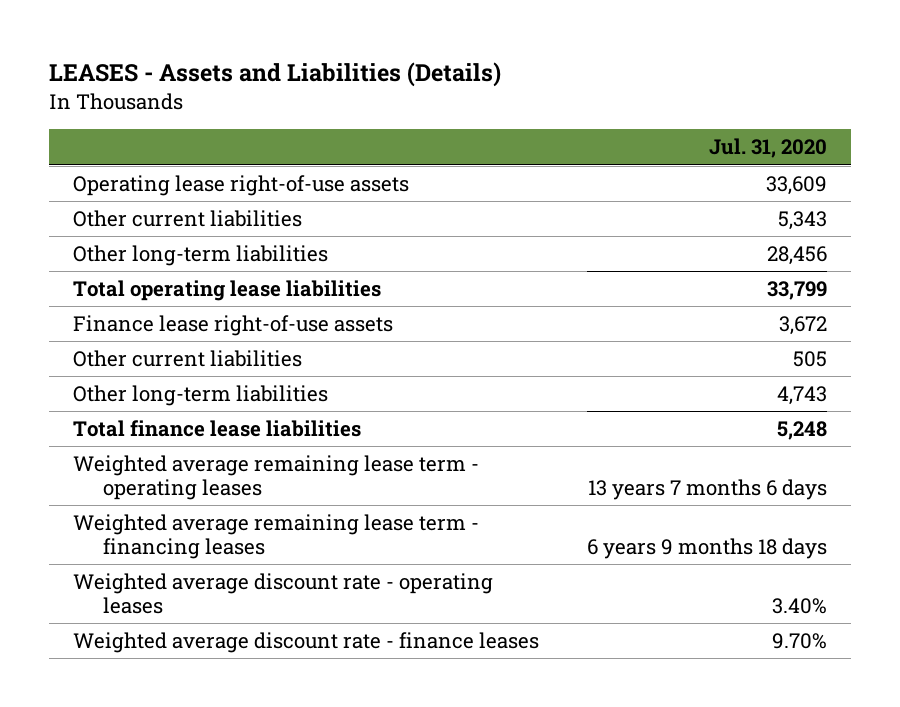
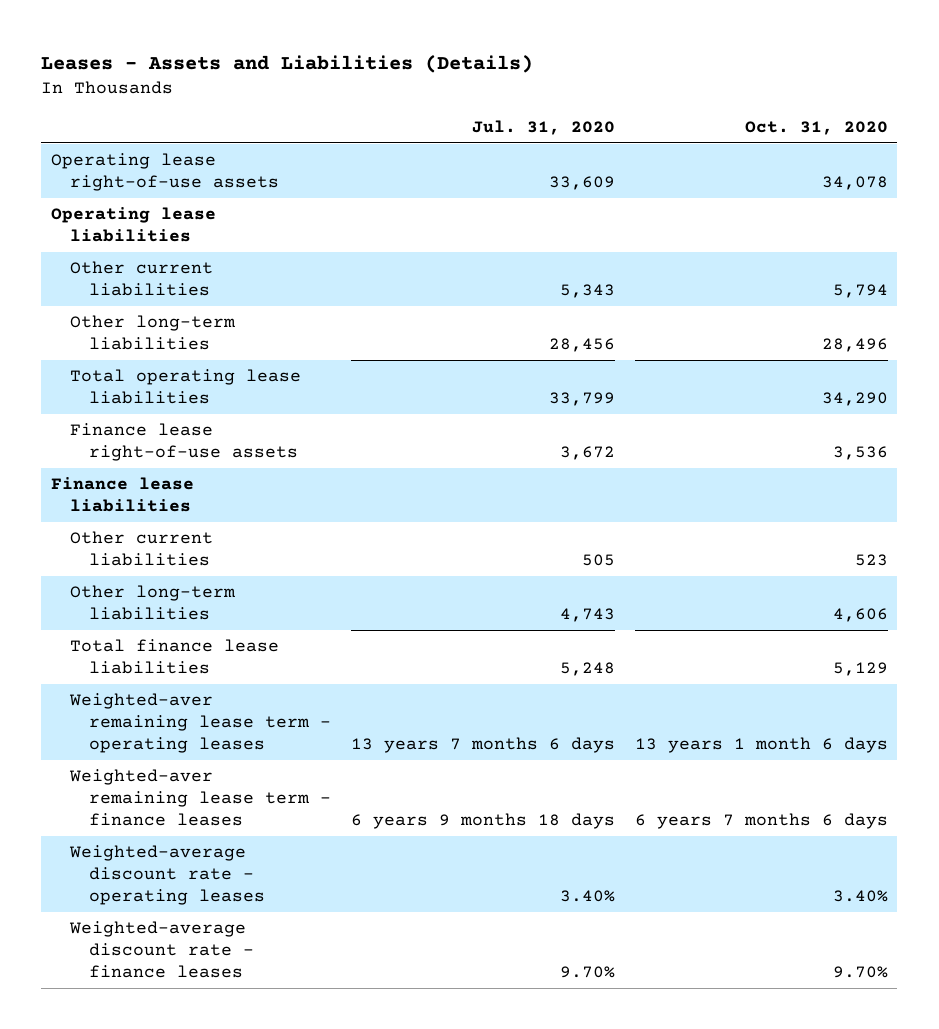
- LEASES - Assets and Liabilities (Details)
+ Leases - Assets and Liabilities (Details)
- | Jul. 31, 2020
+ | Jul. 31, 2020 | Oct. 31, 2020
+ Operating lease liabilities
+ Finance lease liabilities
- Weighted average remaining lease term - operating leases | 13 years 7 months 6 days
- Weighted average remaining lease term - financing leases | 6 years 9 months 18 days
- Weighted average discount rate - operating leases | 3.40%
- Weighted average discount rate - finance leases | 9.70%
+ Weighted-aver remaining lease term - operating leases | 13 years 7 months 6 days | 13 years 1 month 6 days
+ Weighted-aver remaining lease term - finance leases | 6 years 9 months 18 days | 6 years 7 months 6 days
+ Weighted-average discount rate - operating leases | 3.40% | 3.40%
+ Weighted-average discount rate - finance leases | 9.70% | 9.70%

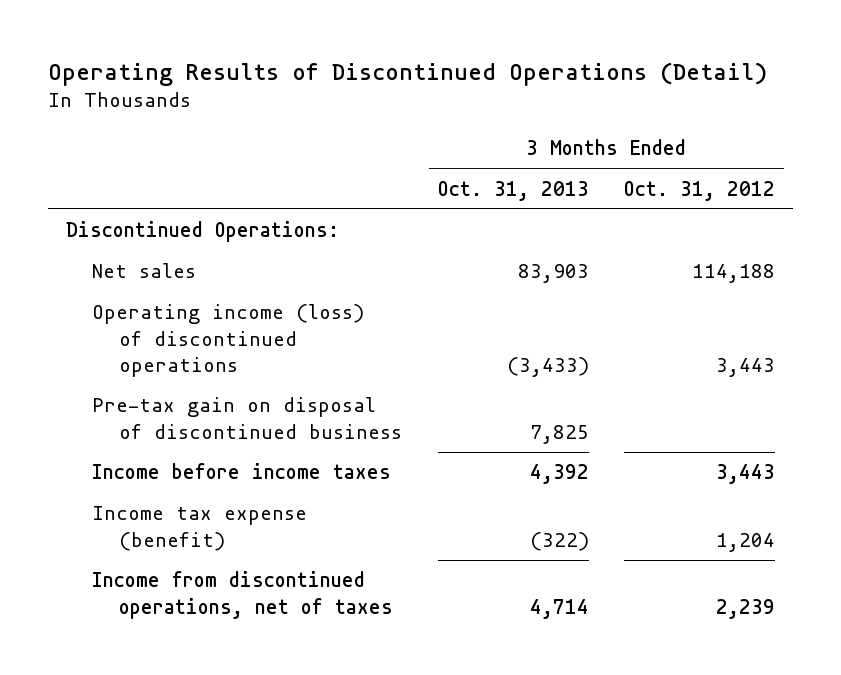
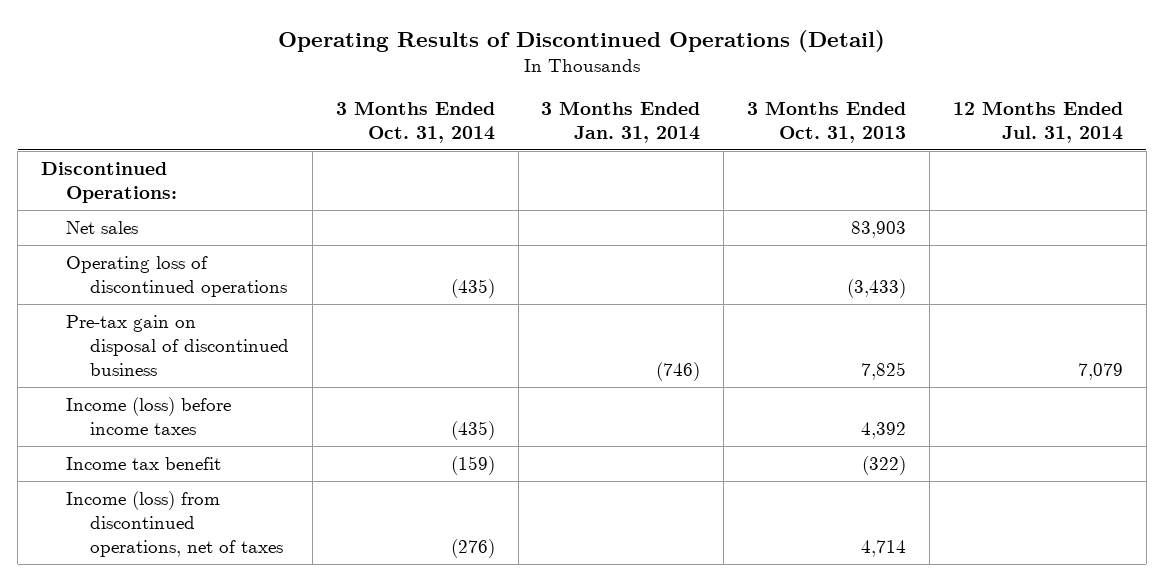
- | 3 Months Ended Oct. 31, 2013 | 3 Months Ended Oct. 31, 2012
+ | 3 Months Ended Oct. 31, 2014 | 3 Months Ended Jan. 31, 2014 | 3 Months Ended Oct. 31, 2013 | 12 Months Ended Jul. 31, 2014
- Operating income (loss) of discontinued operations | (3,433) | 3,443
+ Operating loss of discontinued operations | (435) | | (3,433) |
- Income before income taxes | 4,392 | 3,443
- Income tax expense (benefit) | (322) | 1,204
- Income from discontinued operations, net of taxes | 4,714 | 2,239
+ Income (loss) before income taxes | (435) | | 4,392 |
+ Income tax benefit | (159) | | (322) |
+ Income (loss) from discontinued operations, net of taxes | (276) | | 4,714 |

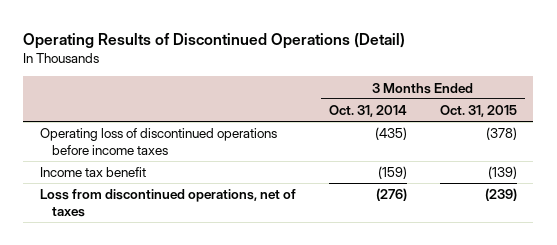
- | 3 Months Ended Oct. 31, 2014 | 3 Months Ended Jan. 31, 2014 | 3 Months Ended Oct. 31, 2013 | 12 Months Ended Jul. 31, 2014
+ | 3 Months Ended Oct. 31, 2014 | 3 Months Ended Oct. 31, 2015
- Discontinued Operations:
- Net sales | | | 83,903 |
- Operating loss of discontinued operations | (435) | | (3,433) |
- Pre-tax gain on disposal of discontinued business | | (746) | 7,825 | 7,079
- Income (loss) before income taxes | (435) | | 4,392 |
+ Operating loss of discontinued operations before income taxes | (435) | (378)
- Income (loss) from discontinued operations, net of taxes | (276) | | 4,714 |
+ Loss from discontinued operations, net of taxes | (276) | (239)

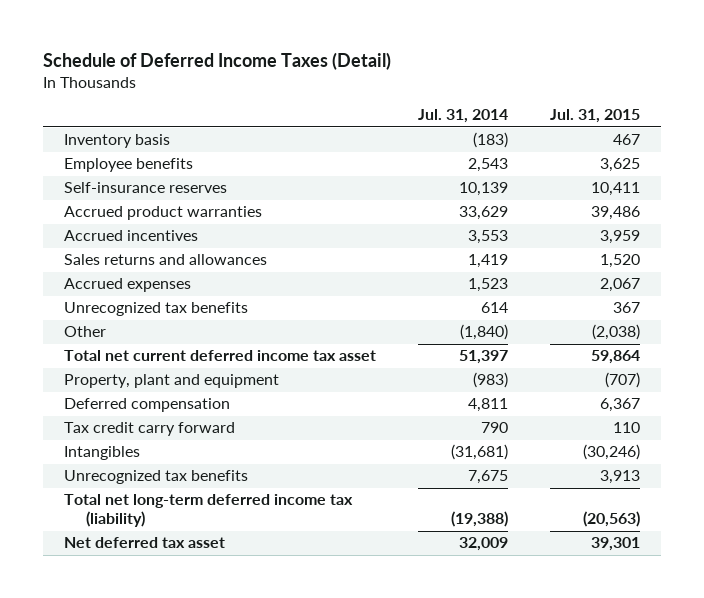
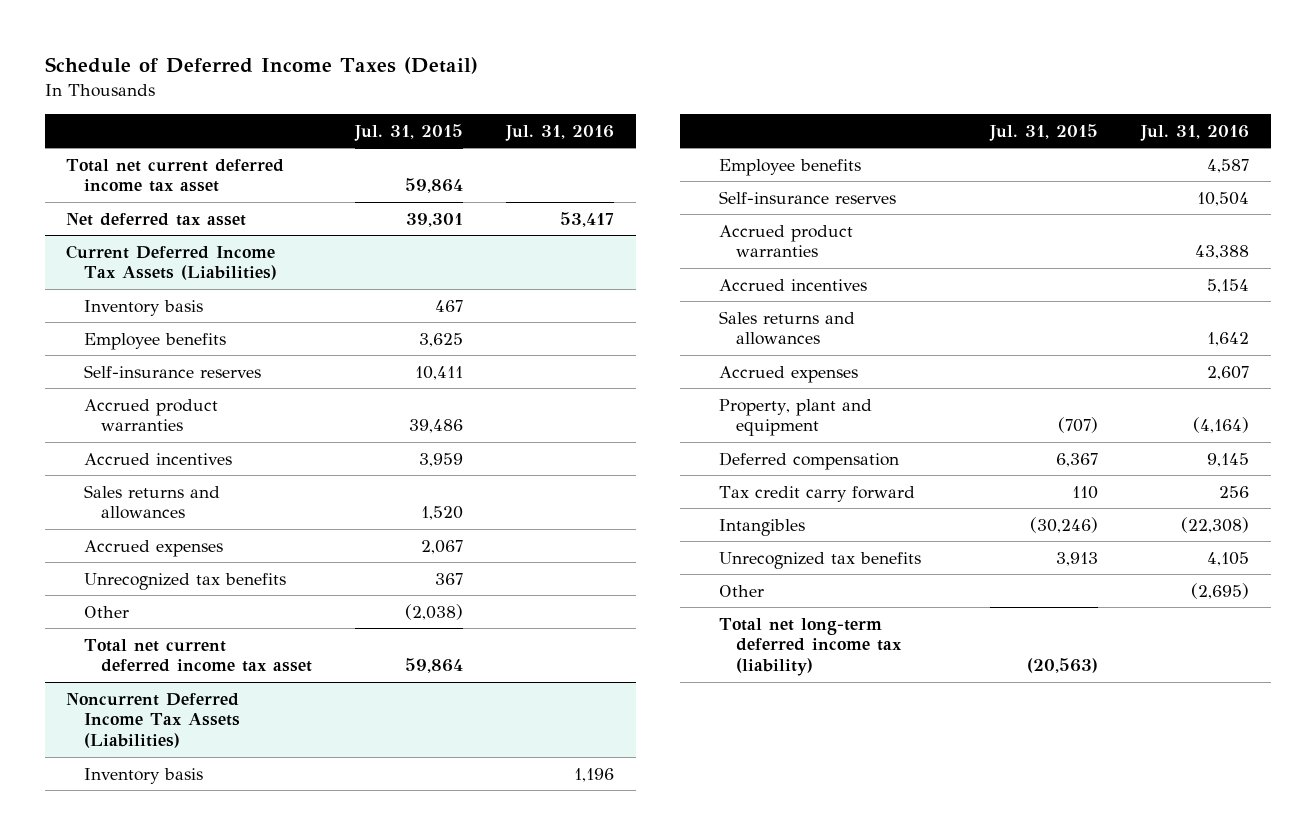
- | Jul. 31, 2014 | Jul. 31, 2015
+ | Jul. 31, 2015 | Jul. 31, 2016
+ Total net current deferred income tax asset | 59,864 |
moved up: Net deferred tax asset | 39,301 | 53,417
+ Current Deferred Income Tax Assets (Liabilities)
+ Noncurrent Deferred Income Tax Assets (Liabilities)
+ Inventory basis | | 1,196
+ Employee benefits | | 4,587
+ Self-insurance reserves | | 10,504
+ Accrued product warranties | | 43,388
+ Accrued incentives | | 5,154
+ Sales returns and allowances | | 1,642
+ Accrued expenses | | 2,607
+ Other | | (2,695)

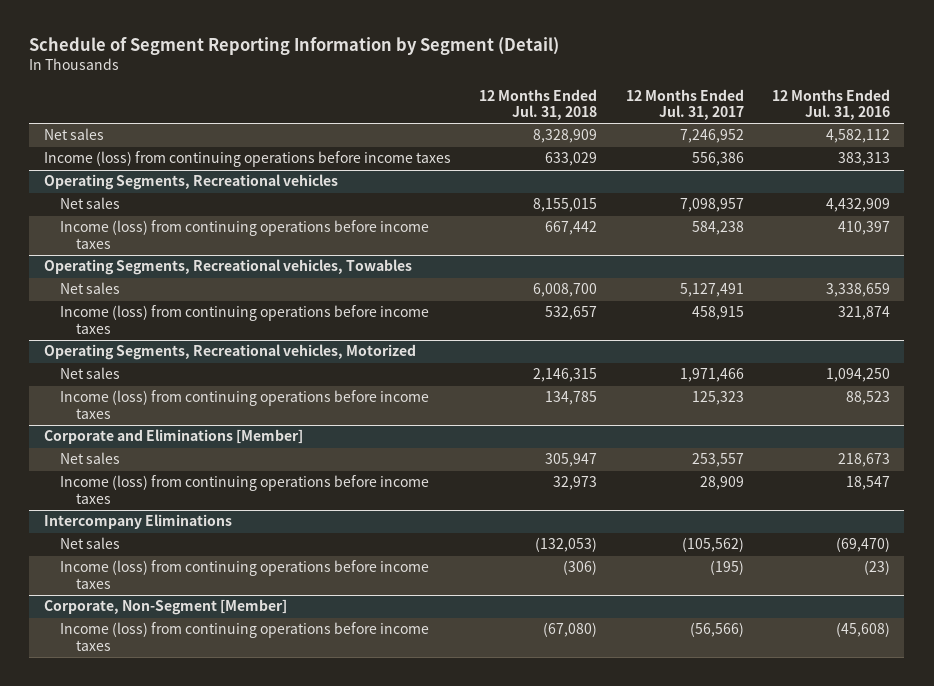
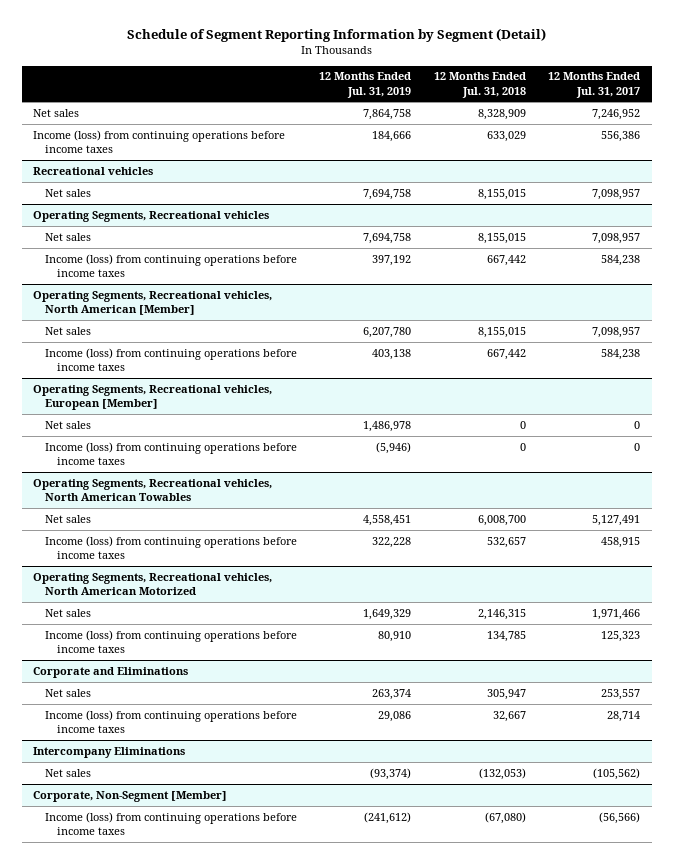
- | 12 Months Ended Jul. 31, 2018 | 12 Months Ended Jul. 31, 2017 | 12 Months Ended Jul. 31, 2016
+ | 12 Months Ended Jul. 31, 2019 | 12 Months Ended Jul. 31, 2018 | 12 Months Ended Jul. 31, 2017
+ Recreational vehicles
+ Net sales | 7,694,758 | 8,155,015 | 7,098,957
- Operating Segments, Recreational vehicles, Towables
+ Operating Segments, Recreational vehicles, North American [Member]
+ Net sales | 6,207,780 | 8,155,015 | 7,098,957
+ Income (loss) from continuing operations before income taxes | 403,138 | 667,442 | 584,238
+ Operating Segments, Recreational vehicles, European [Member]
+ Net sales | 1,486,978 | 0 | 0
+ Income (loss) from continuing operations before income taxes | (5,946) | 0 | 0
+ Operating Segments, Recreational vehicles, North American Towables
- Operating Segments, Recreational vehicles, Motorized
+ Operating Segments, Recreational vehicles, North American Motorized
- Corporate and Eliminations [Member]
+ Corporate and Eliminations
- Income (loss) from continuing operations before income taxes | 32,973 | 28,909 | 18,547
+ Income (loss) from continuing operations before income taxes | 29,086 | 32,667 | 28,714
@ Intercompany Eliminations
- Income (loss) from continuing operations before income taxes | (306) | (195) | (23)

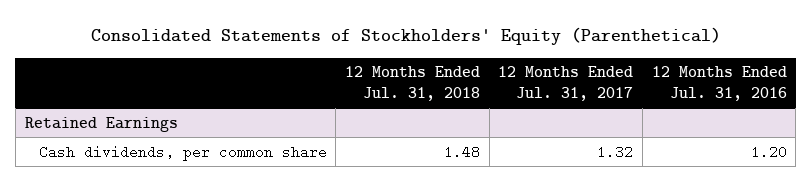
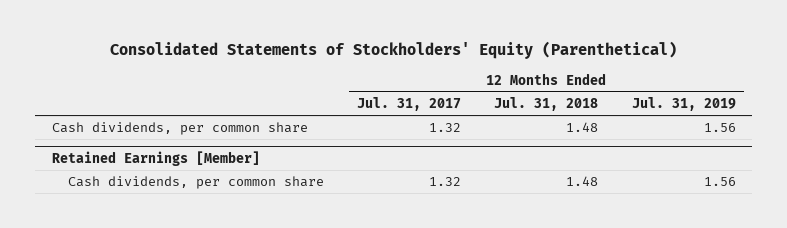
- | 12 Months Ended Jul. 31, 2018 | 12 Months Ended Jul. 31, 2017 | 12 Months Ended Jul. 31, 2016
+ | 12 Months Ended Jul. 31, 2017 | 12 Months Ended Jul. 31, 2018 | 12 Months Ended Jul. 31, 2019
- Retained Earnings
+ Retained Earnings [Member]
+ Cash dividends, per common share | 1.32 | 1.48 | 1.56

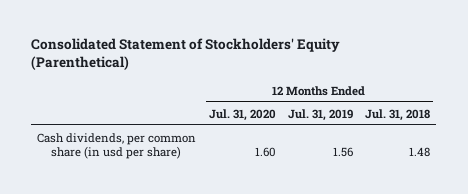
- Consolidated Statements of Stockholders' Equity (Parenthetical)
+ Consolidated Statement of Stockholders' Equity (Parenthetical)
- | 12 Months Ended Jul. 31, 2017 | 12 Months Ended Jul. 31, 2018 | 12 Months Ended Jul. 31, 2019
+ | 12 Months Ended Jul. 31, 2020 | 12 Months Ended Jul. 31, 2019 | 12 Months Ended Jul. 31, 2018
- Cash dividends, per common share | 1.32 | 1.48 | 1.56
- Retained Earnings [Member]
- Cash dividends, per common share | 1.32 | 1.48 | 1.56
+ Cash dividends, per common share (in usd per share) | 1.60 | 1.56 | 1.48

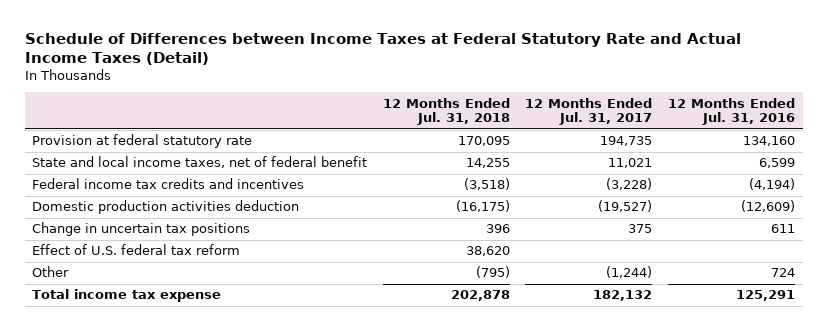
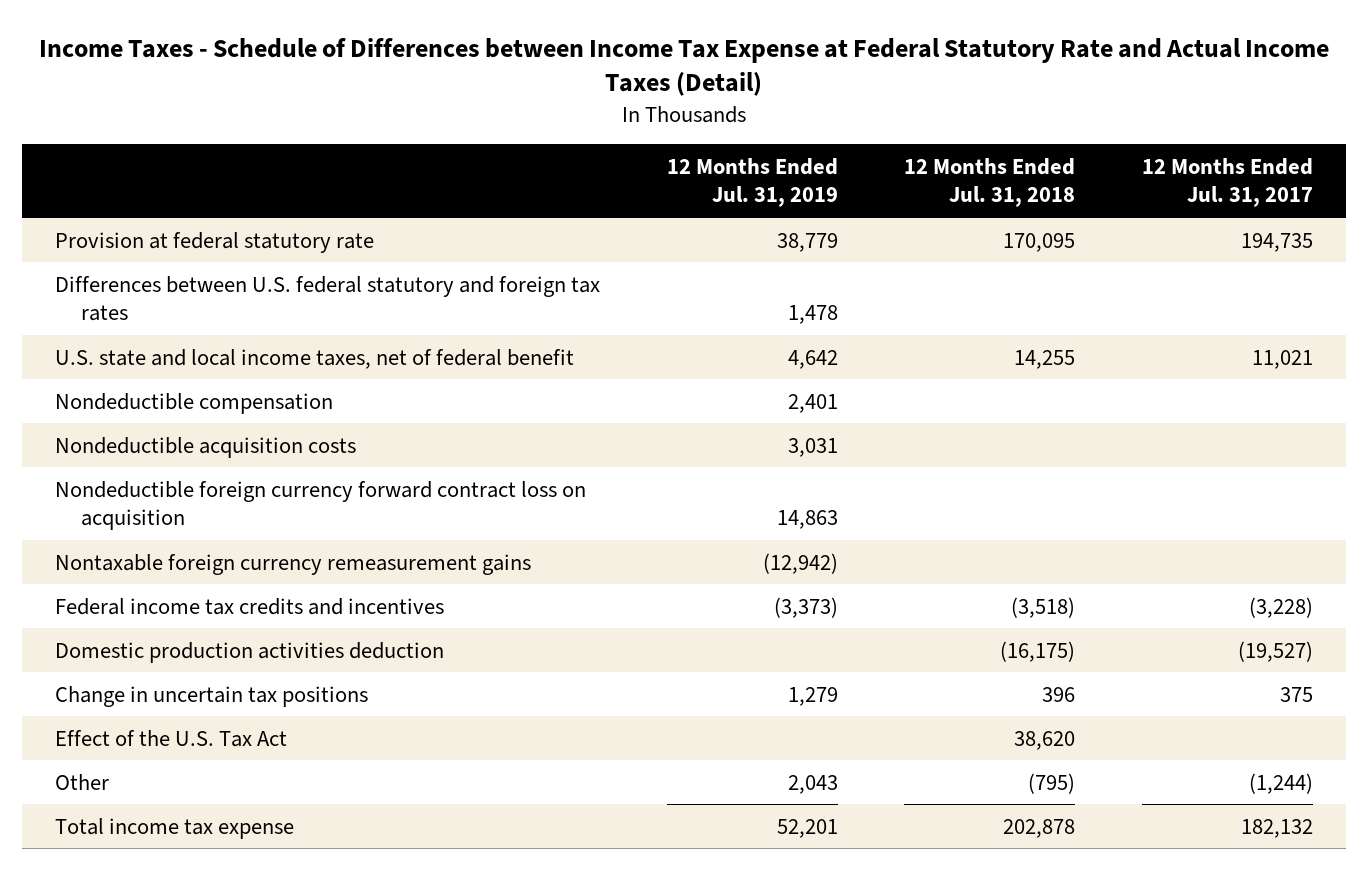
- Schedule of Differences between Income Taxes at Federal Statutory Rate and Actual Income Taxes (Detail)
+ Income Taxes - Schedule of Differences between Income Tax Expense at Federal Statutory Rate and Actual Income Taxes (Detail)
- | 12 Months Ended Jul. 31, 2018 | 12 Months Ended Jul. 31, 2017 | 12 Months Ended Jul. 31, 2016
+ | 12 Months Ended Jul. 31, 2019 | 12 Months Ended Jul. 31, 2018 | 12 Months Ended Jul. 31, 2017
- State and local income taxes, net of federal benefit | 14,255 | 11,021 | 6,599
+ Differences between U.S. federal statutory and foreign tax rates | 1,478 | |
+ U.S. state and local income taxes, net of federal benefit | 4,642 | 14,255 | 11,021
+ Nondeductible compensation | 2,401 | |
+ Nondeductible acquisition costs | 3,031 | |
+ Nondeductible foreign currency forward contract loss on acquisition | 14,863 | |
+ Nontaxable foreign currency remeasurement gains | (12,942) | |
- Effect of U.S. federal tax reform | 38,620 | |
+ Effect of the U.S. Tax Act | | 38,620 |

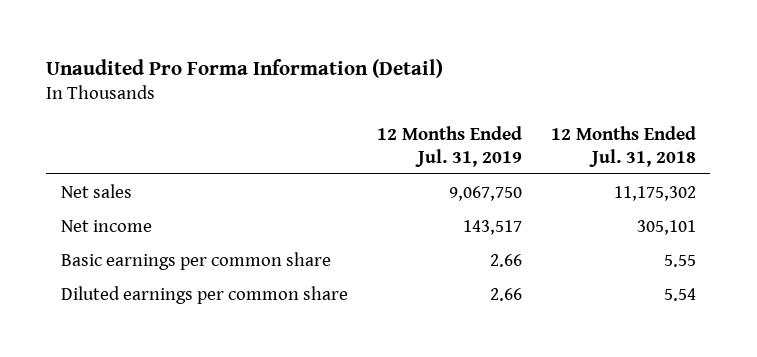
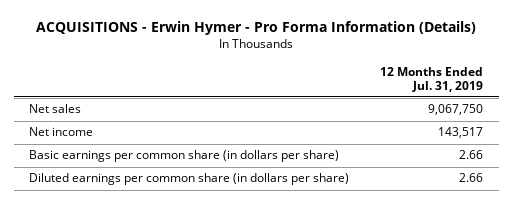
- Unaudited Pro Forma Information (Detail)
+ ACQUISITIONS - Erwin Hymer - Pro Forma Information (Details)
- | 12 Months Ended Jul. 31, 2019 | 12 Months Ended Jul. 31, 2018
+ | 12 Months Ended Jul. 31, 2019
- Basic earnings per common share | 2.66 | 5.55
- Diluted earnings per common share | 2.66 | 5.54
+ Basic earnings per common share (in dollars per share) | 2.66
+ Diluted earnings per common share (in dollars per share) | 2.66

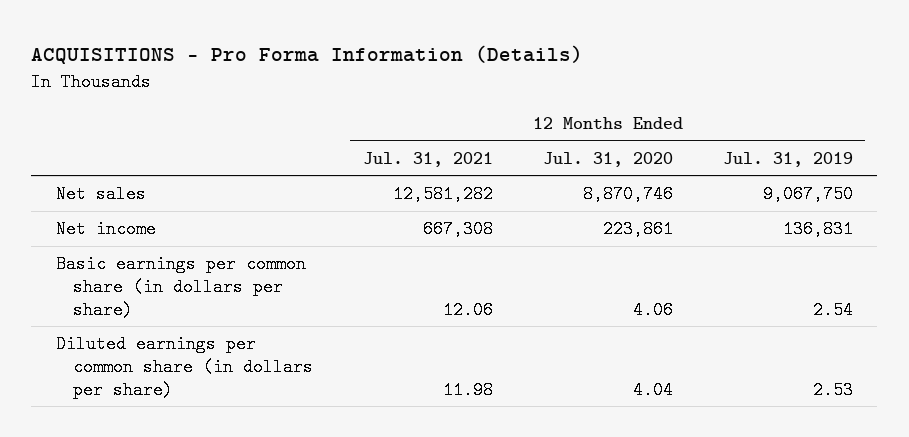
- ACQUISITIONS - Erwin Hymer - Pro Forma Information (Details)
+ ACQUISITIONS - Pro Forma Information (Details)
- | 12 Months Ended Jul. 31, 2019
+ | 12 Months Ended Jul. 31, 2021 | 12 Months Ended Jul. 31, 2020 | 12 Months Ended Jul. 31, 2019
- Net income | 143,517
- Basic earnings per common share (in dollars per share) | 2.66
- Diluted earnings per common share (in dollars per share) | 2.66
+ Net income | 667,308 | 223,861 | 136,831
+ Basic earnings per common share (in dollars per share) | 12.06 | 4.06 | 2.54
+ Diluted earnings per common share (in dollars per share) | 11.98 | 4.04 | 2.53

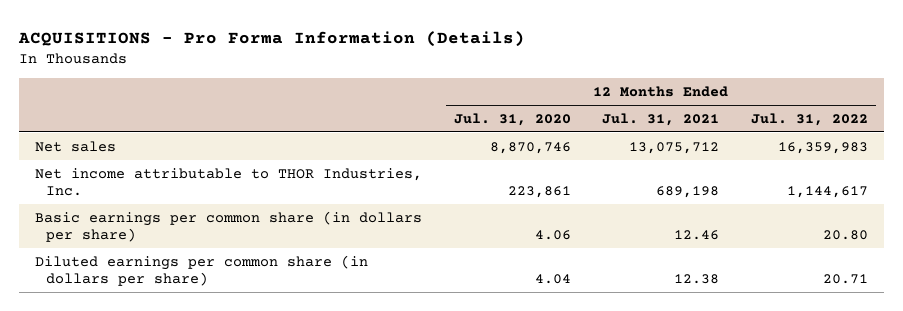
- | 12 Months Ended Jul. 31, 2021 | 12 Months Ended Jul. 31, 2020 | 12 Months Ended Jul. 31, 2019
+ | 12 Months Ended Jul. 31, 2020 | 12 Months Ended Jul. 31, 2021 | 12 Months Ended Jul. 31, 2022
- Net sales | 12,581,282 | 8,870,746 | 9,067,750
- Net income | 667,308 | 223,861 | 136,831
- Basic earnings per common share (in dollars per share) | 12.06 | 4.06 | 2.54
- Diluted earnings per common share (in dollars per share) | 11.98 | 4.04 | 2.53
+ Net sales | 8,870,746 | 13,075,712 | 16,359,983
+ Net income attributable to THOR Industries, Inc. | 223,861 | 689,198 | 1,144,617
+ Basic earnings per common share (in dollars per share) | 4.06 | 12.46 | 20.80
+ Diluted earnings per common share (in dollars per share) | 4.04 | 12.38 | 20.71

